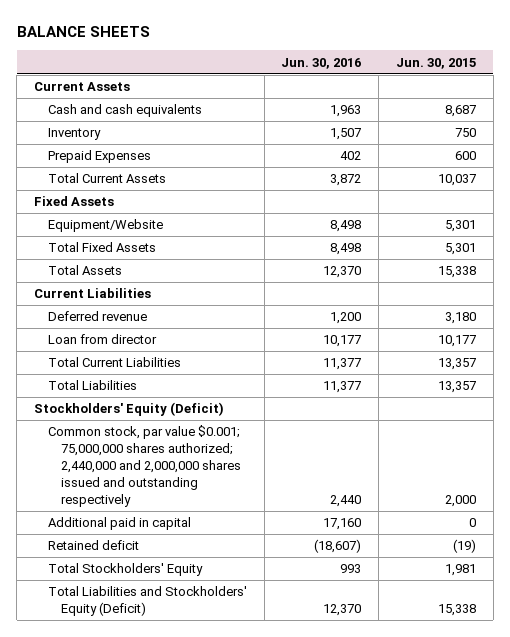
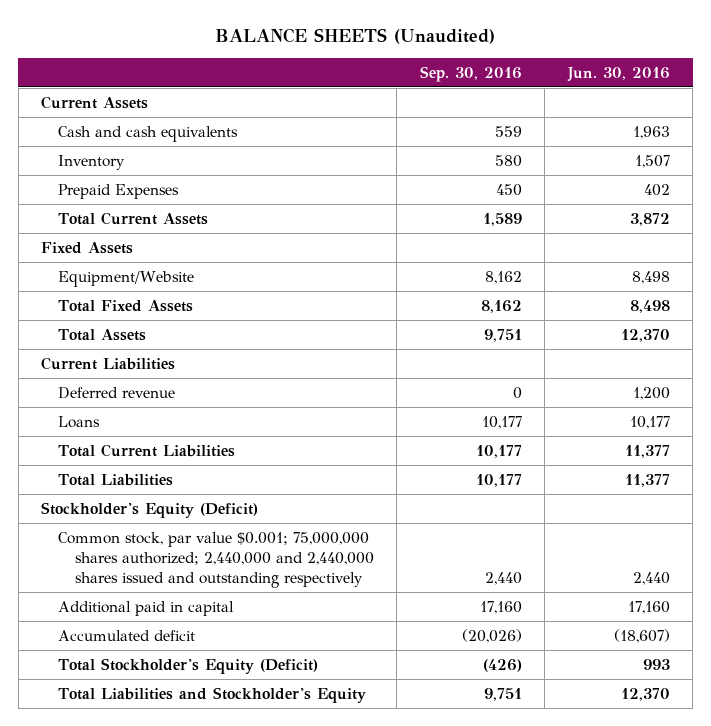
- BALANCE SHEETS
+ BALANCE SHEETS (Unaudited)
- | Jun. 30, 2016 | Jun. 30, 2015
+ | Sep. 30, 2016 | Jun. 30, 2016
- Loan from director | 10,177 | 10,177
+ Loans | 10,177 | 10,177
- Stockholders' Equity (Deficit)
- Common stock, par value $0.001; 75,000,000 shares authorized; 2,440,000 and 2,000,000 shares issued and outstanding respectively | 2,440 | 2,000
+ Stockholder's Equity (Deficit)
+ Common stock, par value $0.001; 75,000,000 shares authorized; 2,440,000 and 2,440,000 shares issued and outstanding respectively | 2,440 | 2,440
- Retained deficit | (18,607) | (19)
- Total Stockholders' Equity | 993 | 1,981
- Total Liabilities and Stockholders' Equity (Deficit) | 12,370 | 15,338
+ Accumulated deficit | (20,026) | (18,607)
+ Total Stockholder's Equity (Deficit) | (426) | 993
+ Total Liabilities and Stockholder's Equity | 9,751 | 12,370

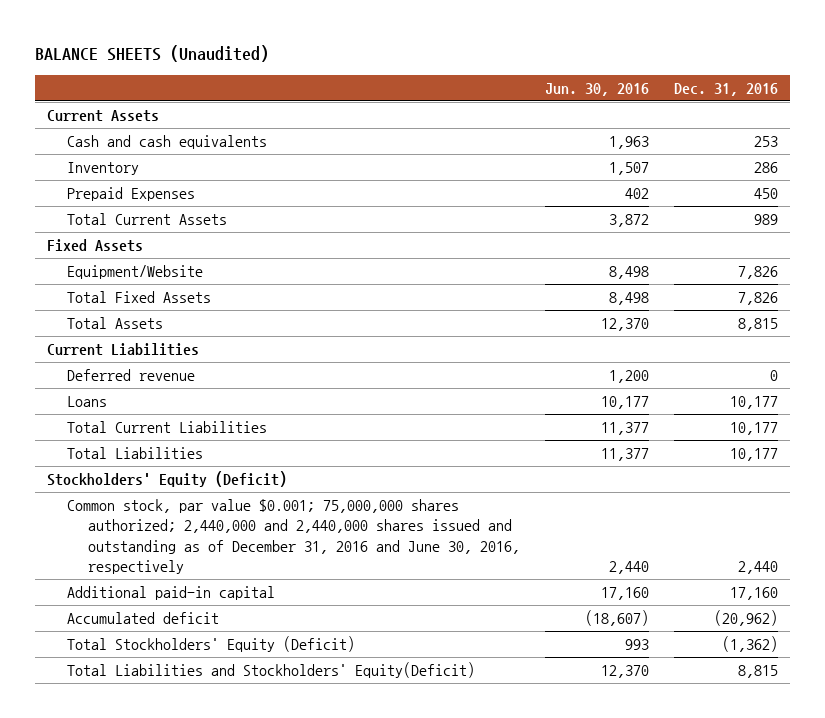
- | Sep. 30, 2016 | Jun. 30, 2016
+ | Jun. 30, 2016 | Dec. 31, 2016
- Stockholder's Equity (Deficit)
- Common stock, par value $0.001; 75,000,000 shares authorized; 2,440,000 and 2,440,000 shares issued and outstanding respectively | 2,440 | 2,440
- Additional paid in capital | 17,160 | 17,160
+ Stockholders' Equity (Deficit)
+ Common stock, par value $0.001; 75,000,000 shares authorized; 2,440,000 and 2,440,000 shares issued and outstanding as of December 31, 2016 and June 30, 2016, respectively | 2,440 | 2,440
+ Additional paid-in capital | 17,160 | 17,160
- Total Stockholder's Equity (Deficit) | (426) | 993
- Total Liabilities and Stockholder's Equity | 9,751 | 12,370
+ Total Stockholders' Equity (Deficit) | 993 | (1,362)
+ Total Liabilities and Stockholders' Equity(Deficit) | 12,370 | 8,815

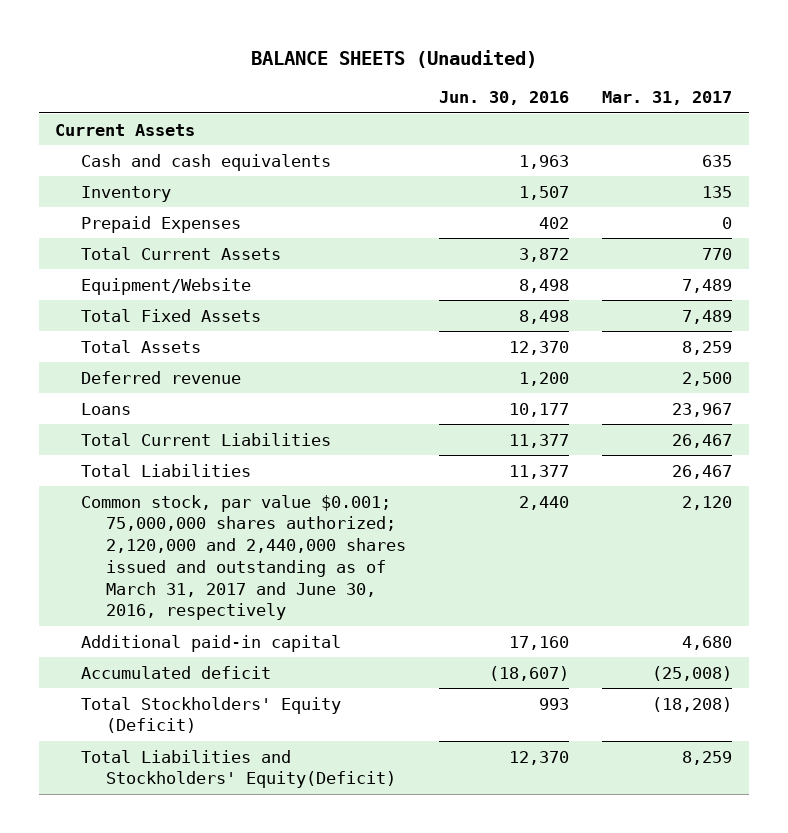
- | Jun. 30, 2016 | Dec. 31, 2016
+ | Jun. 30, 2016 | Mar. 31, 2017
- Fixed Assets
- Current Liabilities
- Stockholders' Equity (Deficit)
- Common stock, par value $0.001; 75,000,000 shares authorized; 2,440,000 and 2,440,000 shares issued and outstanding as of December 31, 2016 and June 30, 2016, respectively | 2,440 | 2,440
+ Common stock, par value $0.001; 75,000,000 shares authorized; 2,120,000 and 2,440,000 shares issued and outstanding as of March 31, 2017 and June 30, 2016, respectively | 2,440 | 2,120

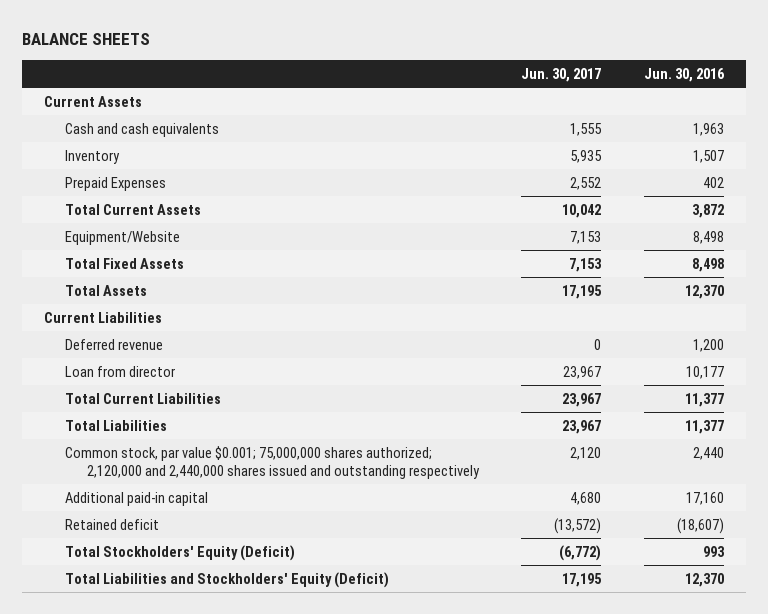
- BALANCE SHEETS (Unaudited)
+ BALANCE SHEETS
- | Jun. 30, 2016 | Mar. 31, 2017
+ | Jun. 30, 2017 | Jun. 30, 2016
+ Current Liabilities
- Loans | 10,177 | 23,967
+ Loan from director | 23,967 | 10,177
- Common stock, par value $0.001; 75,000,000 shares authorized; 2,120,000 and 2,440,000 shares issued and outstanding as of March 31, 2017 and June 30, 2016, respectively | 2,440 | 2,120
+ Common stock, par value $0.001; 75,000,000 shares authorized; 2,120,000 and 2,440,000 shares issued and outstanding respectively | 2,120 | 2,440
- Accumulated deficit | (18,607) | (25,008)
+ Retained deficit | (13,572) | (18,607)
- Total Liabilities and Stockholders' Equity(Deficit) | 12,370 | 8,259
+ Total Liabilities and Stockholders' Equity (Deficit) | 17,195 | 12,370

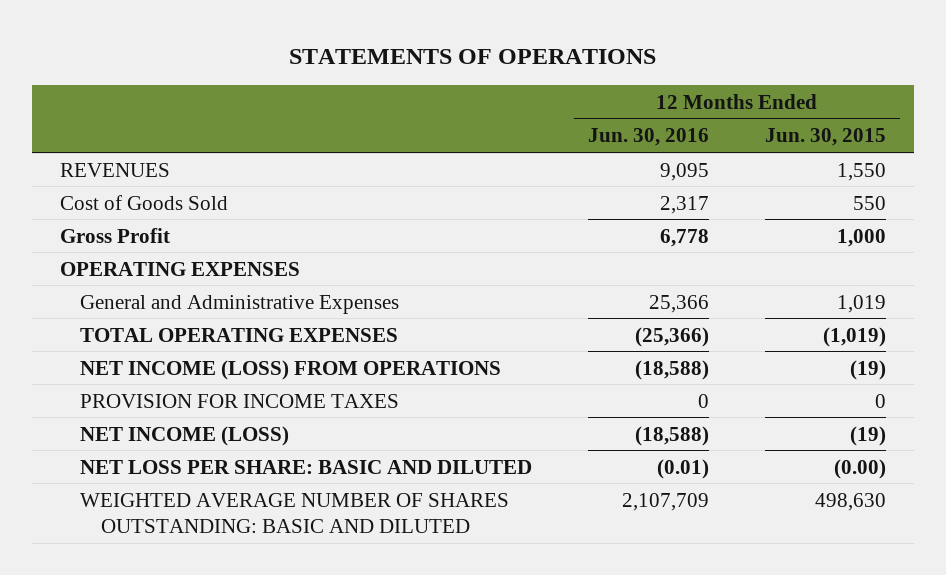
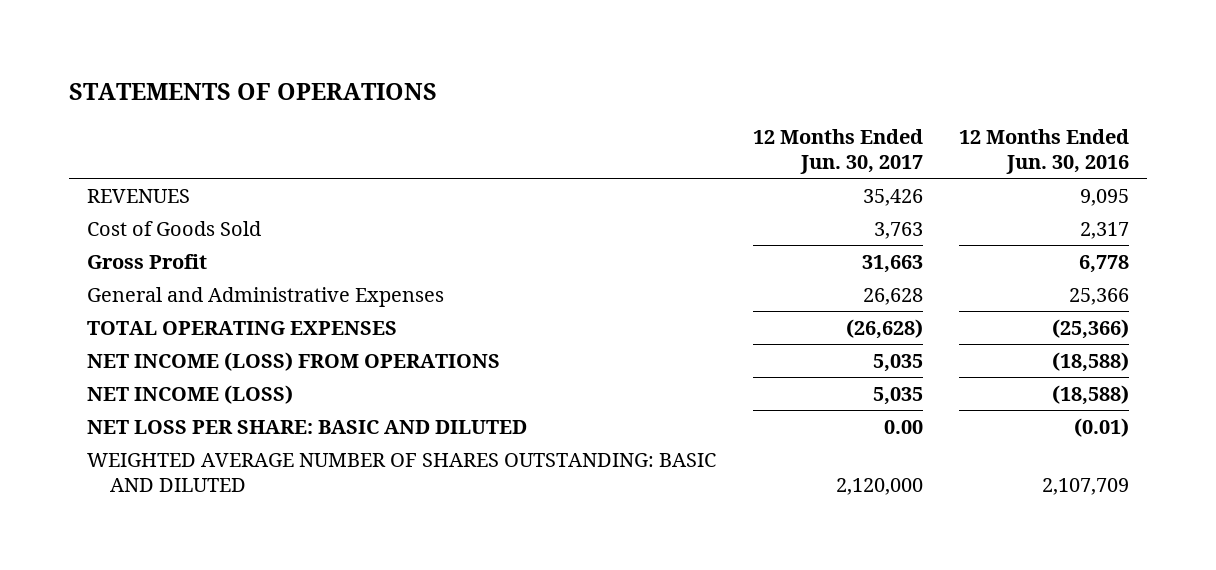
- | 12 Months Ended Jun. 30, 2016 | 12 Months Ended Jun. 30, 2015
+ | 12 Months Ended Jun. 30, 2017 | 12 Months Ended Jun. 30, 2016
- OPERATING EXPENSES
- PROVISION FOR INCOME TAXES | 0 | 0

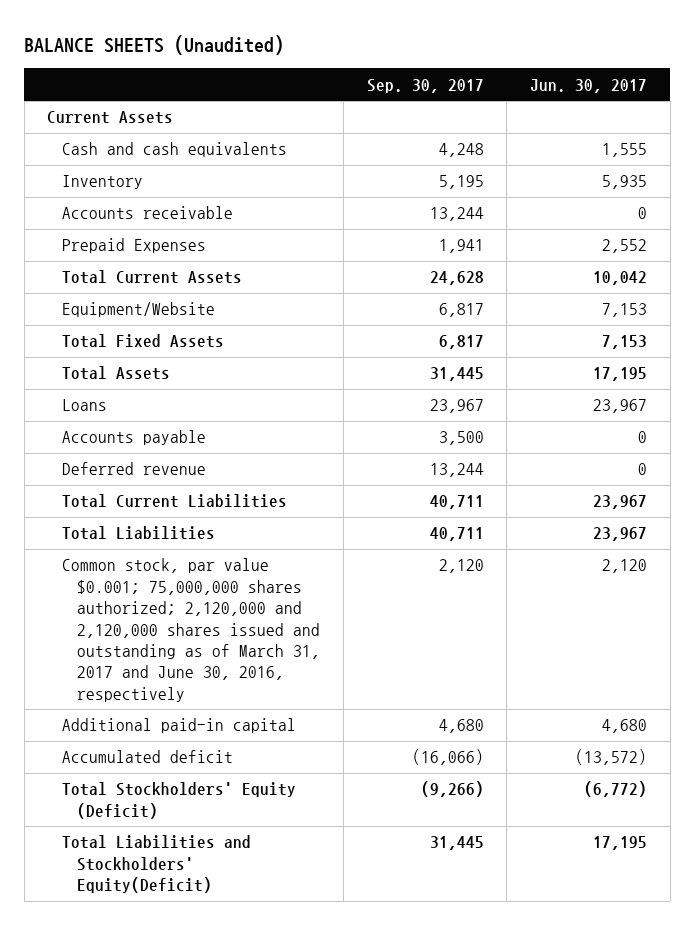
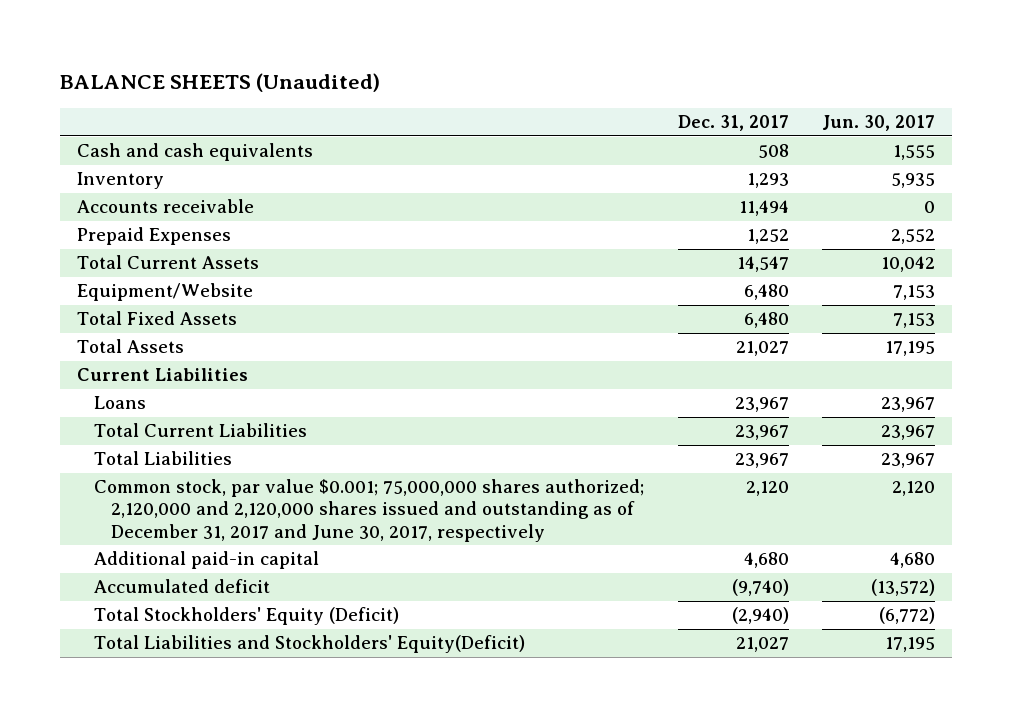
- | Sep. 30, 2017 | Jun. 30, 2017
+ | Dec. 31, 2017 | Jun. 30, 2017
- Current Assets
+ Current Liabilities
- Accounts payable | 3,500 | 0
- Deferred revenue | 13,244 | 0
- Common stock, par value $0.001; 75,000,000 shares authorized; 2,120,000 and 2,120,000 shares issued and outstanding as of March 31, 2017 and June 30, 2016, respectively | 2,120 | 2,120
+ Common stock, par value $0.001; 75,000,000 shares authorized; 2,120,000 and 2,120,000 shares issued and outstanding as of December 31, 2017 and June 30, 2017, respectively | 2,120 | 2,120

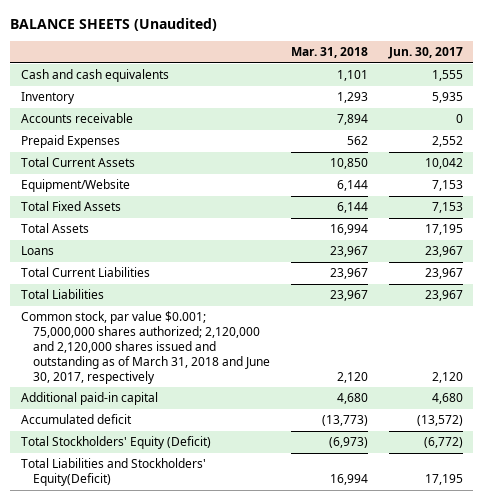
- | Dec. 31, 2017 | Jun. 30, 2017
+ | Mar. 31, 2018 | Jun. 30, 2017
- Current Liabilities
- Common stock, par value $0.001; 75,000,000 shares authorized; 2,120,000 and 2,120,000 shares issued and outstanding as of December 31, 2017 and June 30, 2017, respectively | 2,120 | 2,120
+ Common stock, par value $0.001; 75,000,000 shares authorized; 2,120,000 and 2,120,000 shares issued and outstanding as of March 31, 2018 and June 30, 2017, respectively | 2,120 | 2,120

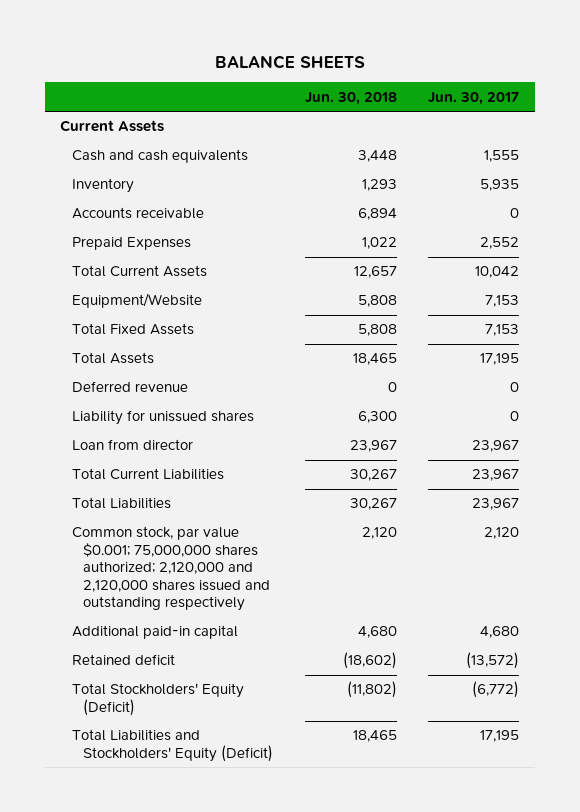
- BALANCE SHEETS (Unaudited)
+ BALANCE SHEETS
- | Mar. 31, 2018 | Jun. 30, 2017
+ | Jun. 30, 2018 | Jun. 30, 2017
+ Current Assets
- Loans | 23,967 | 23,967
+ Deferred revenue | 0 | 0
+ Liability for unissued shares | 6,300 | 0
+ Loan from director | 23,967 | 23,967
- Common stock, par value $0.001; 75,000,000 shares authorized; 2,120,000 and 2,120,000 shares issued and outstanding as of March 31, 2018 and June 30, 2017, respectively | 2,120 | 2,120
+ Common stock, par value $0.001; 75,000,000 shares authorized; 2,120,000 and 2,120,000 shares issued and outstanding respectively | 2,120 | 2,120
- Accumulated deficit | (13,773) | (13,572)
+ Retained deficit | (18,602) | (13,572)
- Total Liabilities and Stockholders' Equity(Deficit) | 16,994 | 17,195
+ Total Liabilities and Stockholders' Equity (Deficit) | 18,465 | 17,195

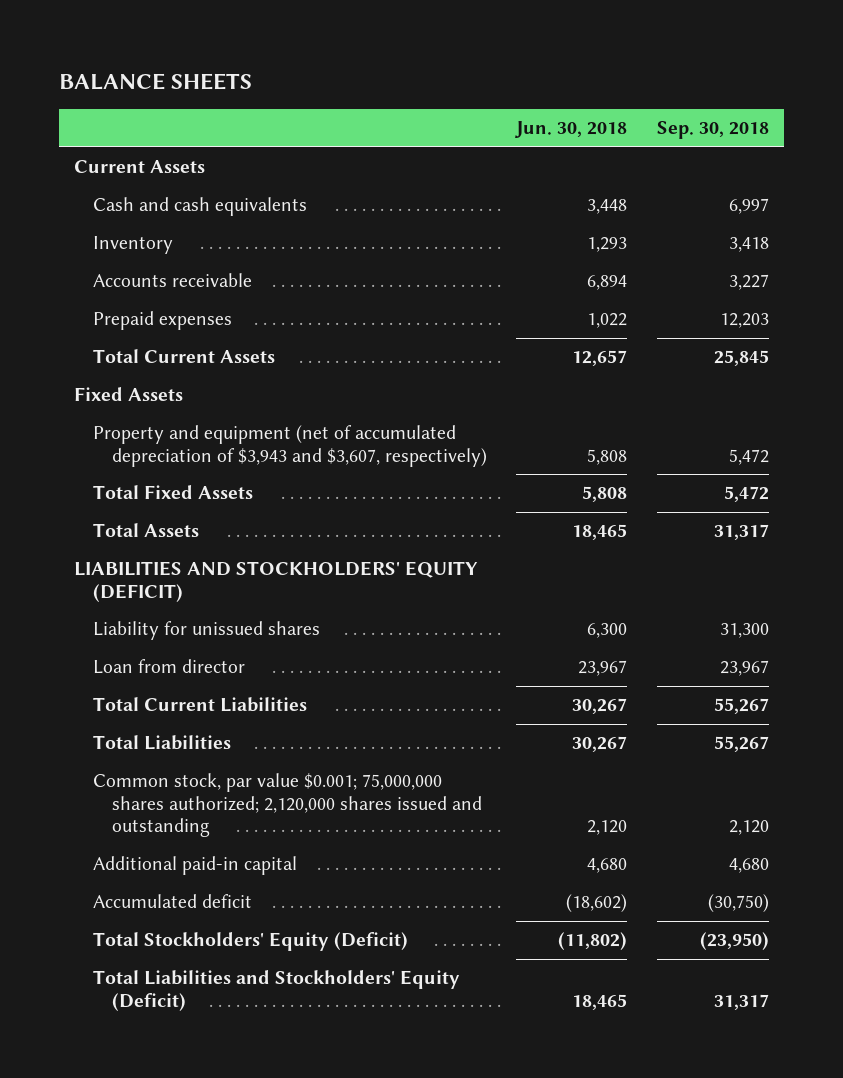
- | Jun. 30, 2018 | Jun. 30, 2017
+ | Jun. 30, 2018 | Sep. 30, 2018
- Prepaid Expenses | 1,022 | 2,552
+ Prepaid expenses | 1,022 | 12,203
- Equipment/Website | 5,808 | 7,153
+ Fixed Assets
+ Property and equipment (net of accumulated depreciation of $3,943 and $3,607, respectively) | 5,808 | 5,472
- Deferred revenue | 0 | 0
+ LIABILITIES AND STOCKHOLDERS' EQUITY (DEFICIT)
- Common stock, par value $0.001; 75,000,000 shares authorized; 2,120,000 and 2,120,000 shares issued and outstanding respectively | 2,120 | 2,120
+ Common stock, par value $0.001; 75,000,000 shares authorized; 2,120,000 shares issued and outstanding | 2,120 | 2,120
- Retained deficit | (18,602) | (13,572)
+ Accumulated deficit | (18,602) | (30,750)

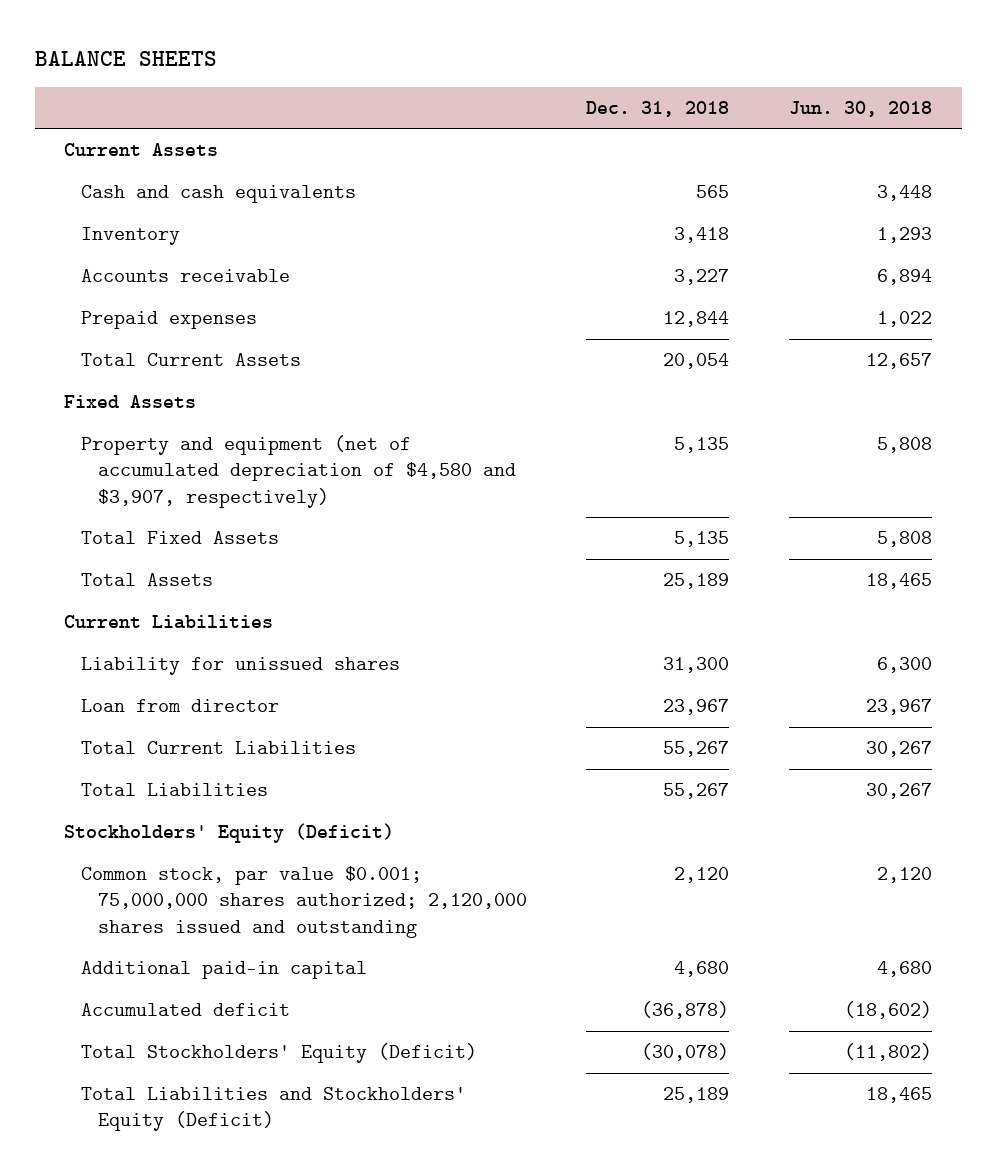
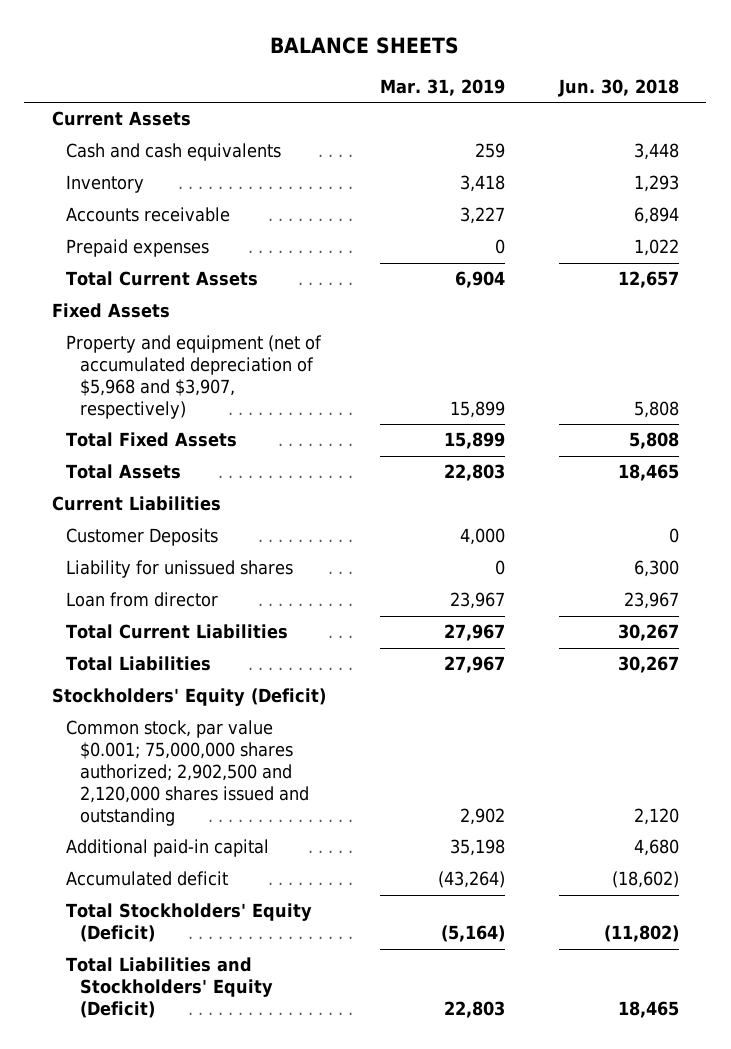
- | Dec. 31, 2018 | Jun. 30, 2018
+ | Mar. 31, 2019 | Jun. 30, 2018
- Property and equipment (net of accumulated depreciation of $4,580 and $3,907, respectively) | 5,135 | 5,808
+ Property and equipment (net of accumulated depreciation of $5,968 and $3,907, respectively) | 15,899 | 5,808
+ Customer Deposits | 4,000 | 0
- Common stock, par value $0.001; 75,000,000 shares authorized; 2,120,000 shares issued and outstanding | 2,120 | 2,120
+ Common stock, par value $0.001; 75,000,000 shares authorized; 2,902,500 and 2,120,000 shares issued and outstanding | 2,902 | 2,120

